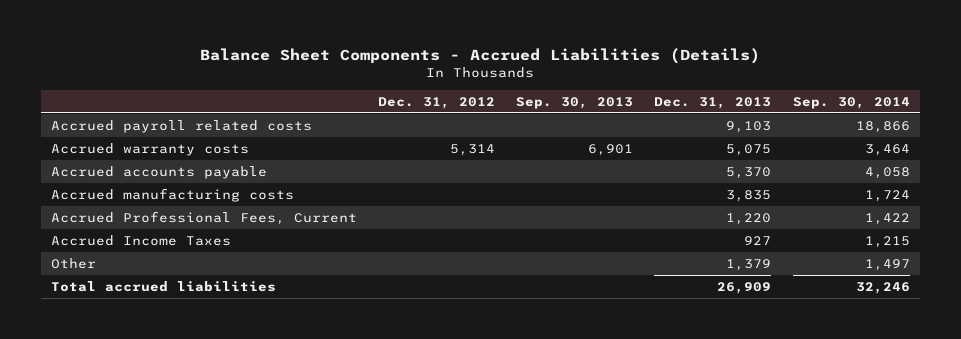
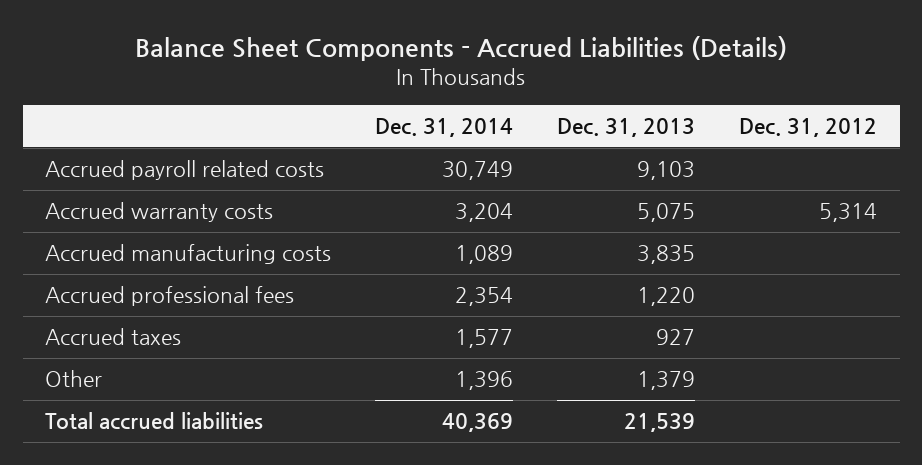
- | Dec. 31, 2012 | Sep. 30, 2013 | Dec. 31, 2013 | Sep. 30, 2014
+ | Dec. 31, 2014 | Dec. 31, 2013 | Dec. 31, 2012
- Accrued accounts payable | | | 5,370 | 4,058
- Accrued Professional Fees, Current | | | 1,220 | 1,422
- Accrued Income Taxes | | | 927 | 1,215
+ Accrued professional fees | 2,354 | 1,220 |
+ Accrued taxes | 1,577 | 927 |
- Total accrued liabilities | | | 26,909 | 32,246
+ Total accrued liabilities | 40,369 | 21,539 |

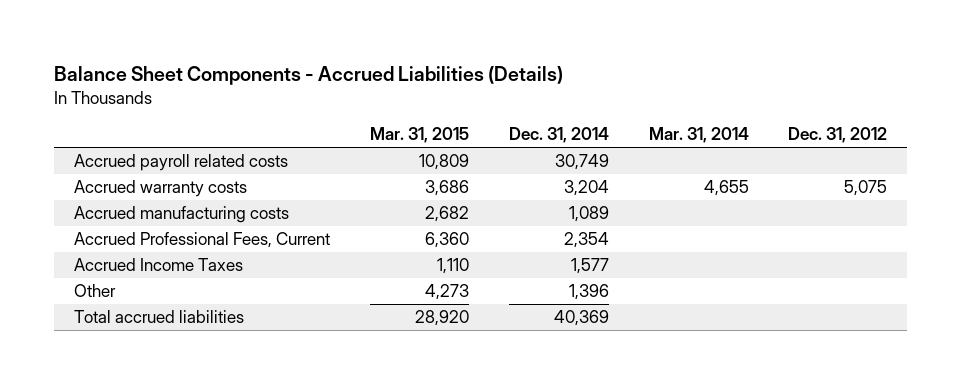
- | Dec. 31, 2014 | Dec. 31, 2013 | Dec. 31, 2012
+ | Mar. 31, 2015 | Dec. 31, 2014 | Mar. 31, 2014 | Dec. 31, 2012
- Accrued warranty costs | 3,204 | 5,075 | 5,314
+ Accrued warranty costs | 3,686 | 3,204 | 4,655 | 5,075
- Accrued professional fees | 2,354 | 1,220 |
- Accrued taxes | 1,577 | 927 |
+ Accrued Professional Fees, Current | 6,360 | 2,354 | |
+ Accrued Income Taxes | 1,110 | 1,577 | |

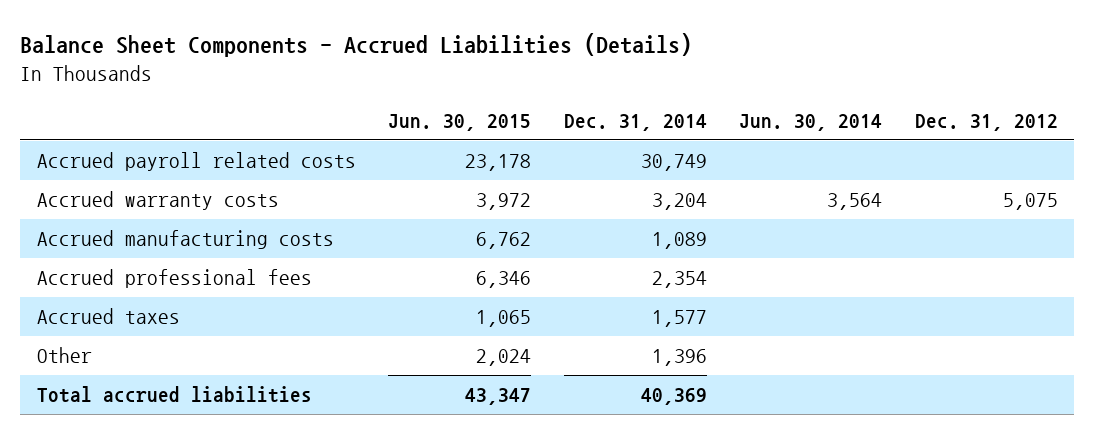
- | Mar. 31, 2015 | Dec. 31, 2014 | Mar. 31, 2014 | Dec. 31, 2012
+ | Jun. 30, 2015 | Dec. 31, 2014 | Jun. 30, 2014 | Dec. 31, 2012
- Accrued Professional Fees, Current | 6,360 | 2,354 | |
- Accrued Income Taxes | 1,110 | 1,577 | |
+ Accrued professional fees | 6,346 | 2,354 | |
+ Accrued taxes | 1,065 | 1,577 | |

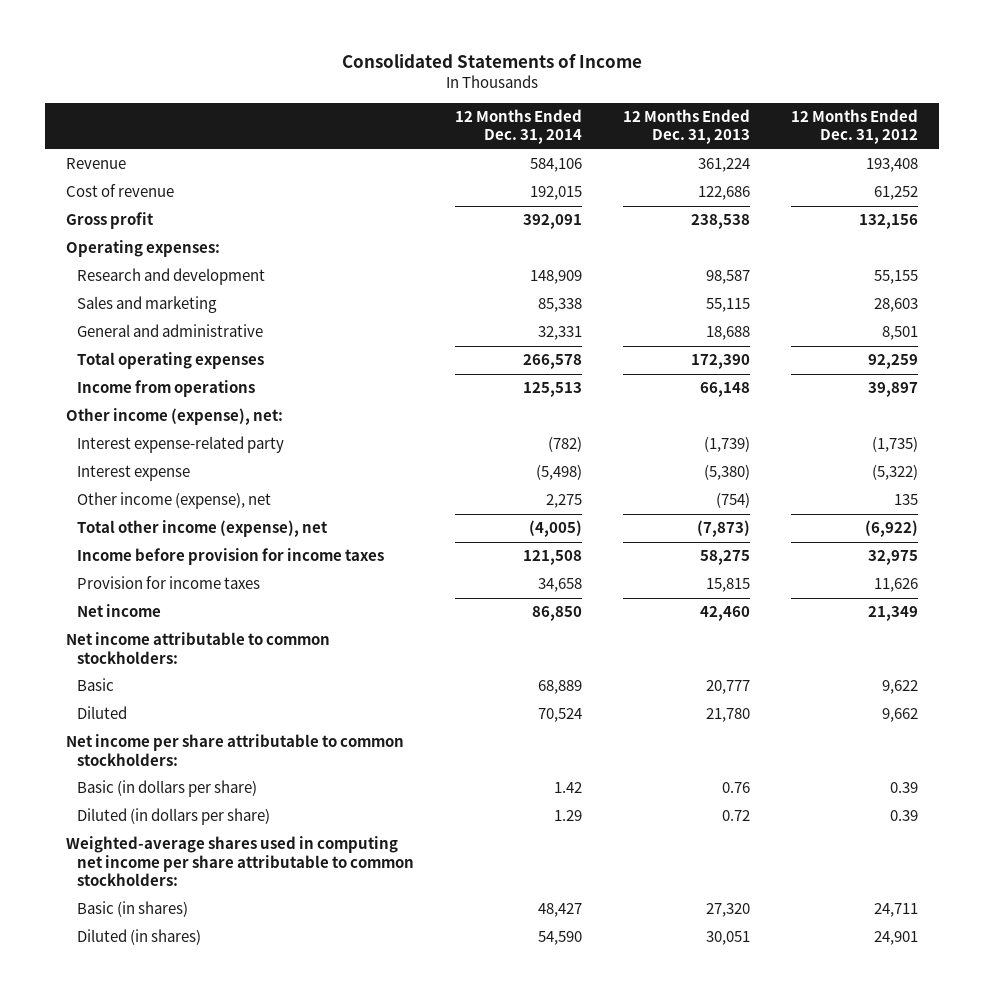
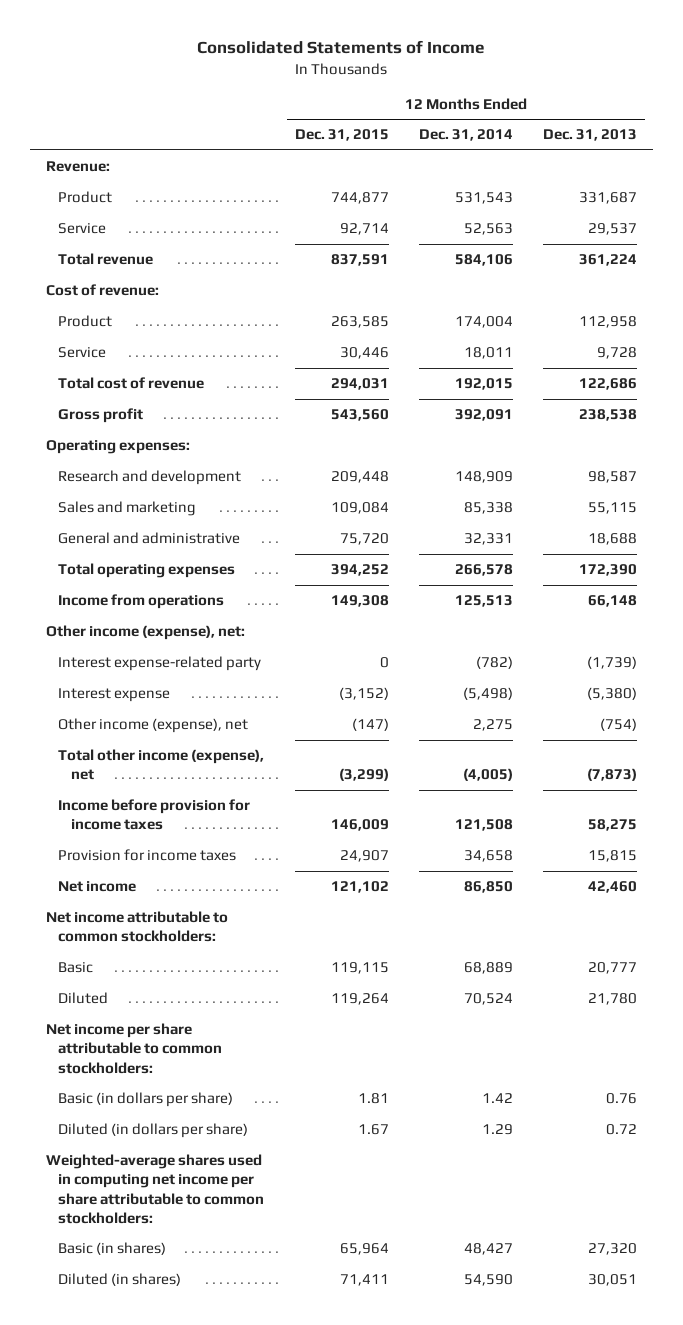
- | 12 Months Ended Dec. 31, 2014 | 12 Months Ended Dec. 31, 2013 | 12 Months Ended Dec. 31, 2012
+ | 12 Months Ended Dec. 31, 2015 | 12 Months Ended Dec. 31, 2014 | 12 Months Ended Dec. 31, 2013
- Revenue | 584,106 | 361,224 | 193,408
- Cost of revenue | 192,015 | 122,686 | 61,252
+ Revenue:
+ Product | 744,877 | 531,543 | 331,687
+ Service | 92,714 | 52,563 | 29,537
+ Total revenue | 837,591 | 584,106 | 361,224
+ Cost of revenue:
+ Product | 263,585 | 174,004 | 112,958
+ Service | 30,446 | 18,011 | 9,728
+ Total cost of revenue | 294,031 | 192,015 | 122,686

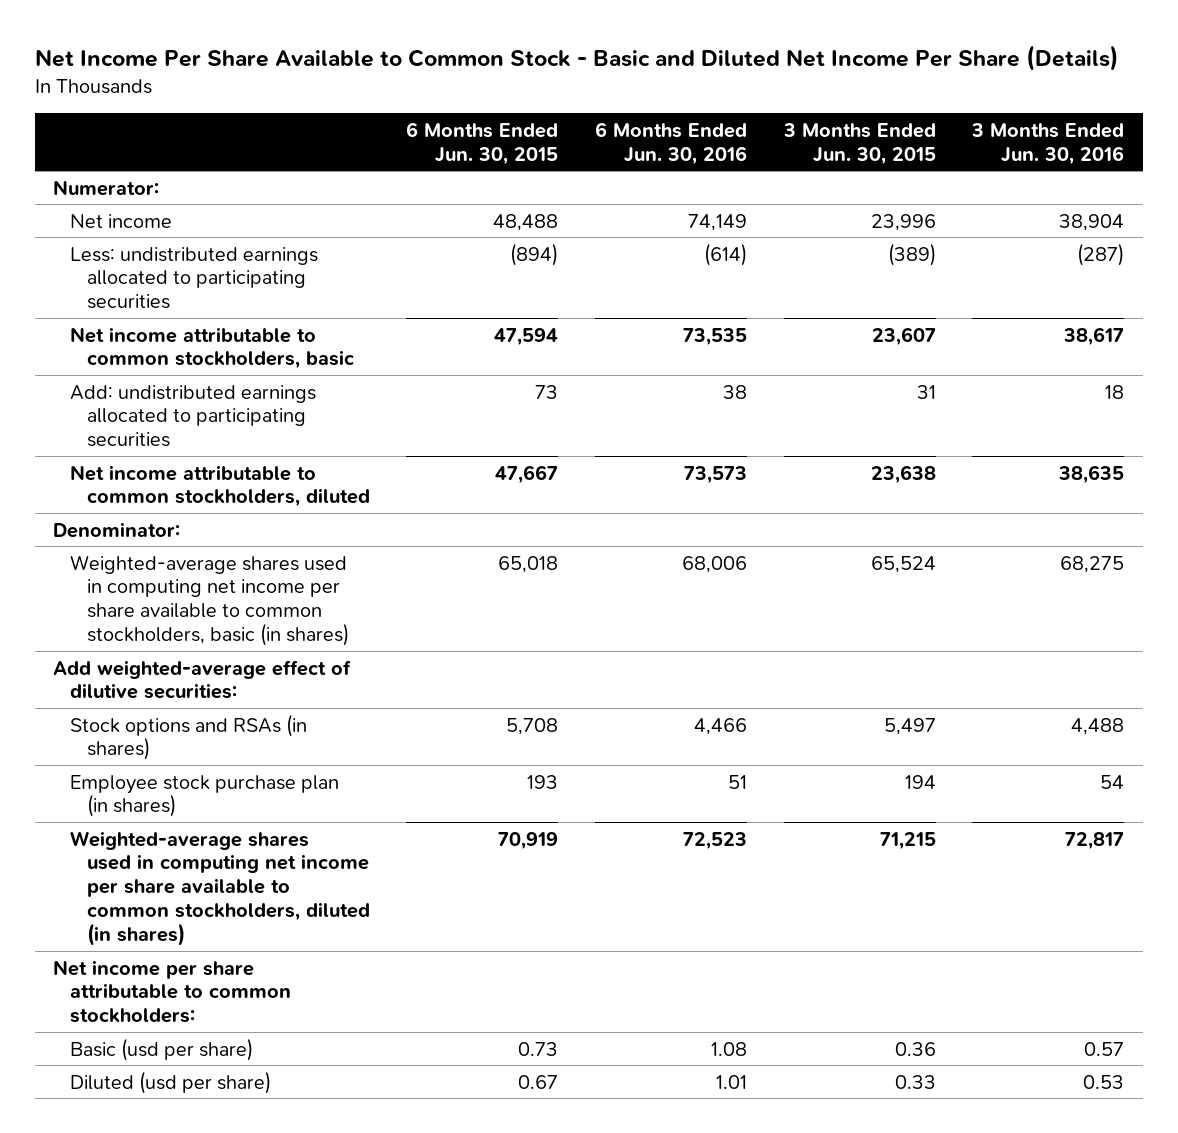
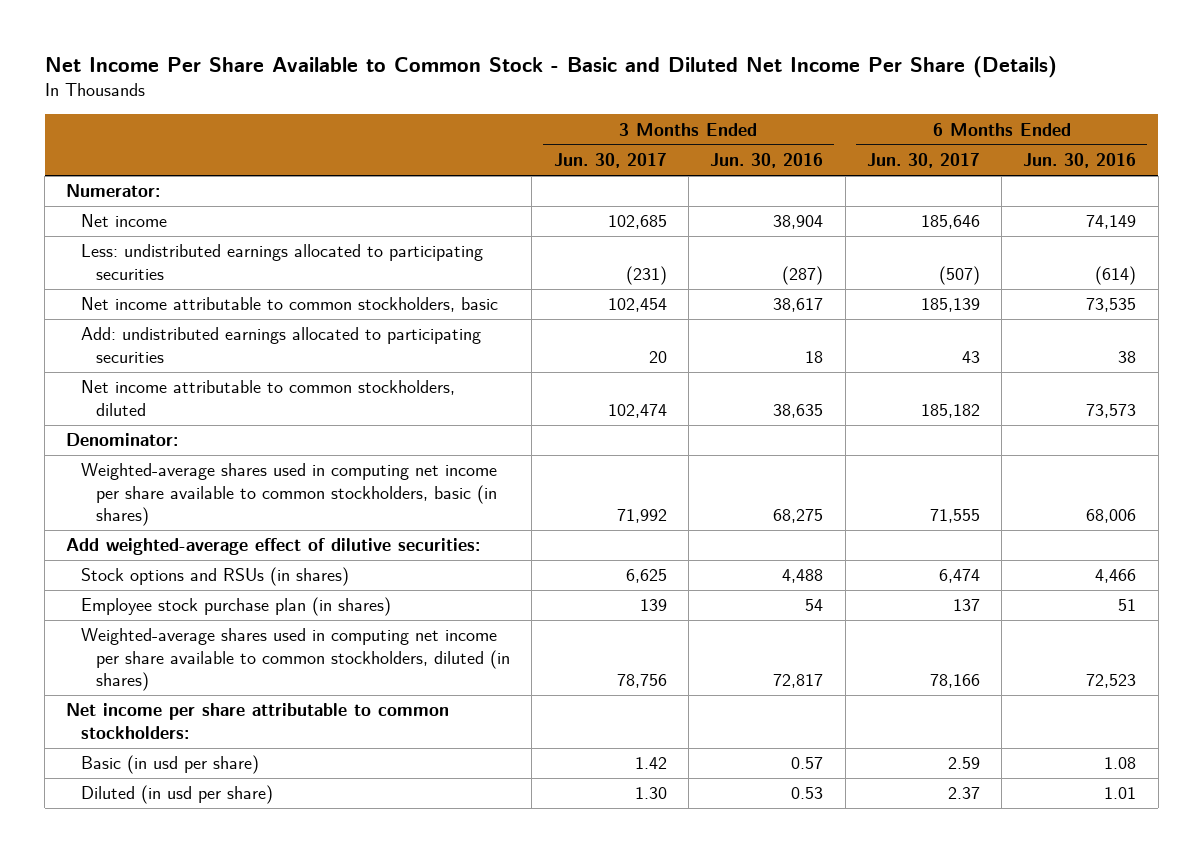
- | 6 Months Ended Jun. 30, 2015 | 6 Months Ended Jun. 30, 2016 | 3 Months Ended Jun. 30, 2015 | 3 Months Ended Jun. 30, 2016
+ | 3 Months Ended Jun. 30, 2017 | 3 Months Ended Jun. 30, 2016 | 6 Months Ended Jun. 30, 2017 | 6 Months Ended Jun. 30, 2016
- Stock options and RSAs (in shares) | 5,708 | 4,466 | 5,497 | 4,488
+ Stock options and RSUs (in shares) | 6,625 | 4,488 | 6,474 | 4,466
- Basic (usd per share) | 0.73 | 1.08 | 0.36 | 0.57
- Diluted (usd per share) | 0.67 | 1.01 | 0.33 | 0.53
+ Basic (in usd per share) | 1.42 | 0.57 | 2.59 | 1.08
+ Diluted (in usd per share) | 1.30 | 0.53 | 2.37 | 1.01

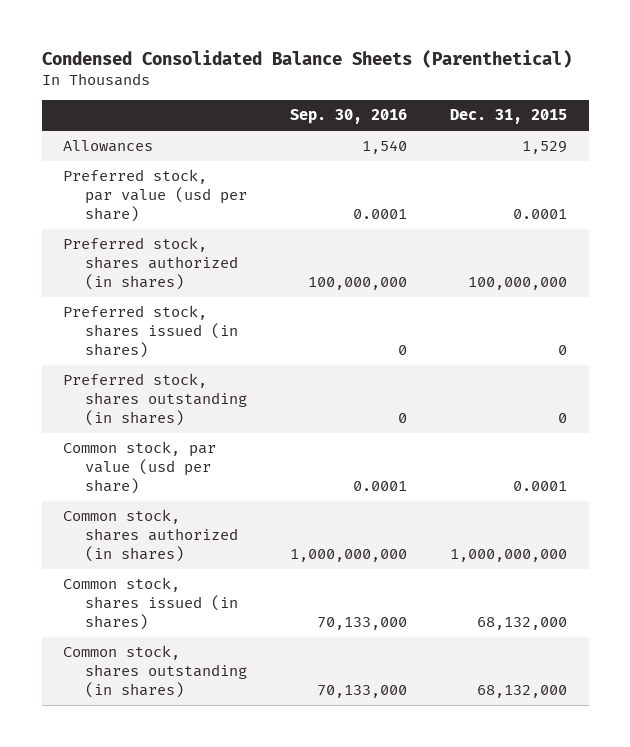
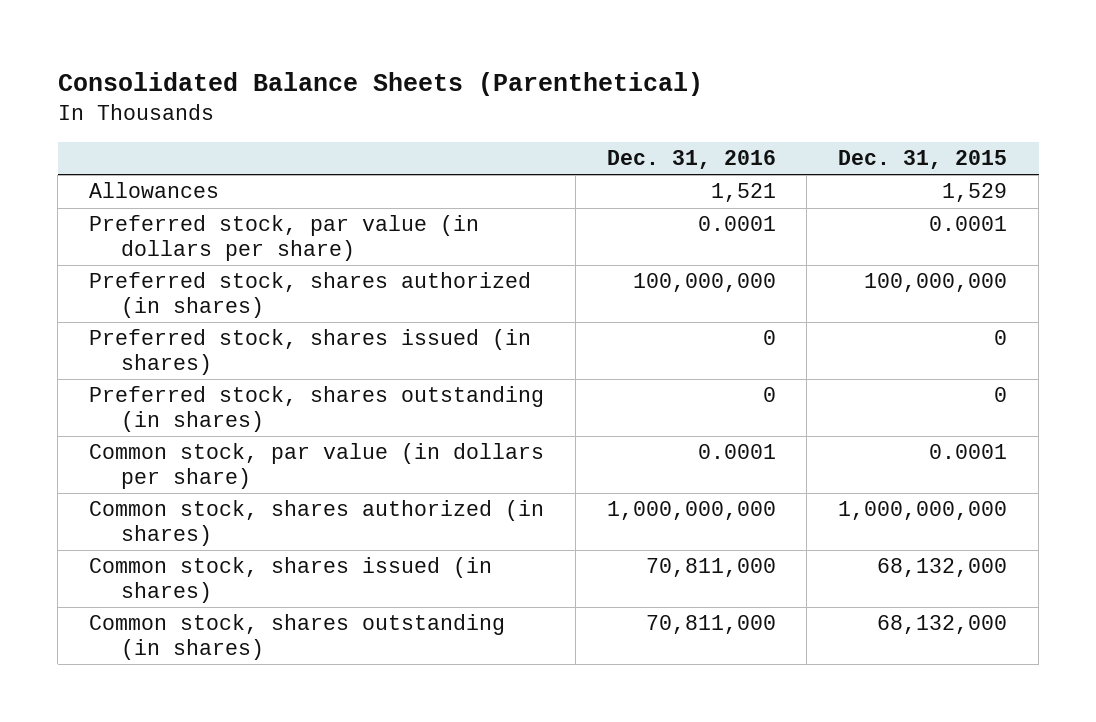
- Condensed Consolidated Balance Sheets (Parenthetical)
+ Consolidated Balance Sheets (Parenthetical)
- | Sep. 30, 2016 | Dec. 31, 2015
+ | Dec. 31, 2016 | Dec. 31, 2015
- Preferred stock, par value (usd per share) | 0.0001 | 0.0001
+ Preferred stock, par value (in dollars per share) | 0.0001 | 0.0001
- Common stock, par value (usd per share) | 0.0001 | 0.0001
+ Common stock, par value (in dollars per share) | 0.0001 | 0.0001

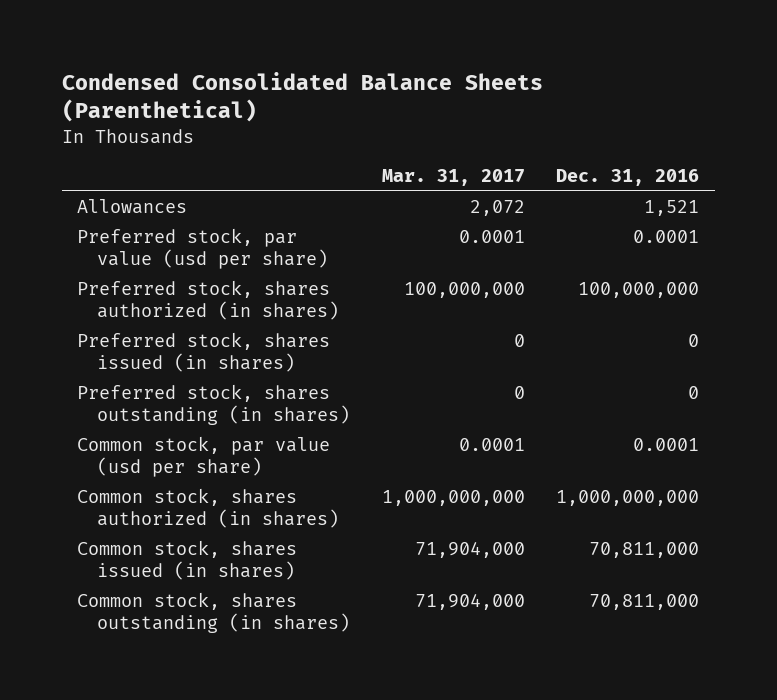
- Consolidated Balance Sheets (Parenthetical)
+ Condensed Consolidated Balance Sheets (Parenthetical)
- | Dec. 31, 2016 | Dec. 31, 2015
+ | Mar. 31, 2017 | Dec. 31, 2016
- Preferred stock, par value (in dollars per share) | 0.0001 | 0.0001
+ Preferred stock, par value (usd per share) | 0.0001 | 0.0001
- Common stock, par value (in dollars per share) | 0.0001 | 0.0001
+ Common stock, par value (usd per share) | 0.0001 | 0.0001

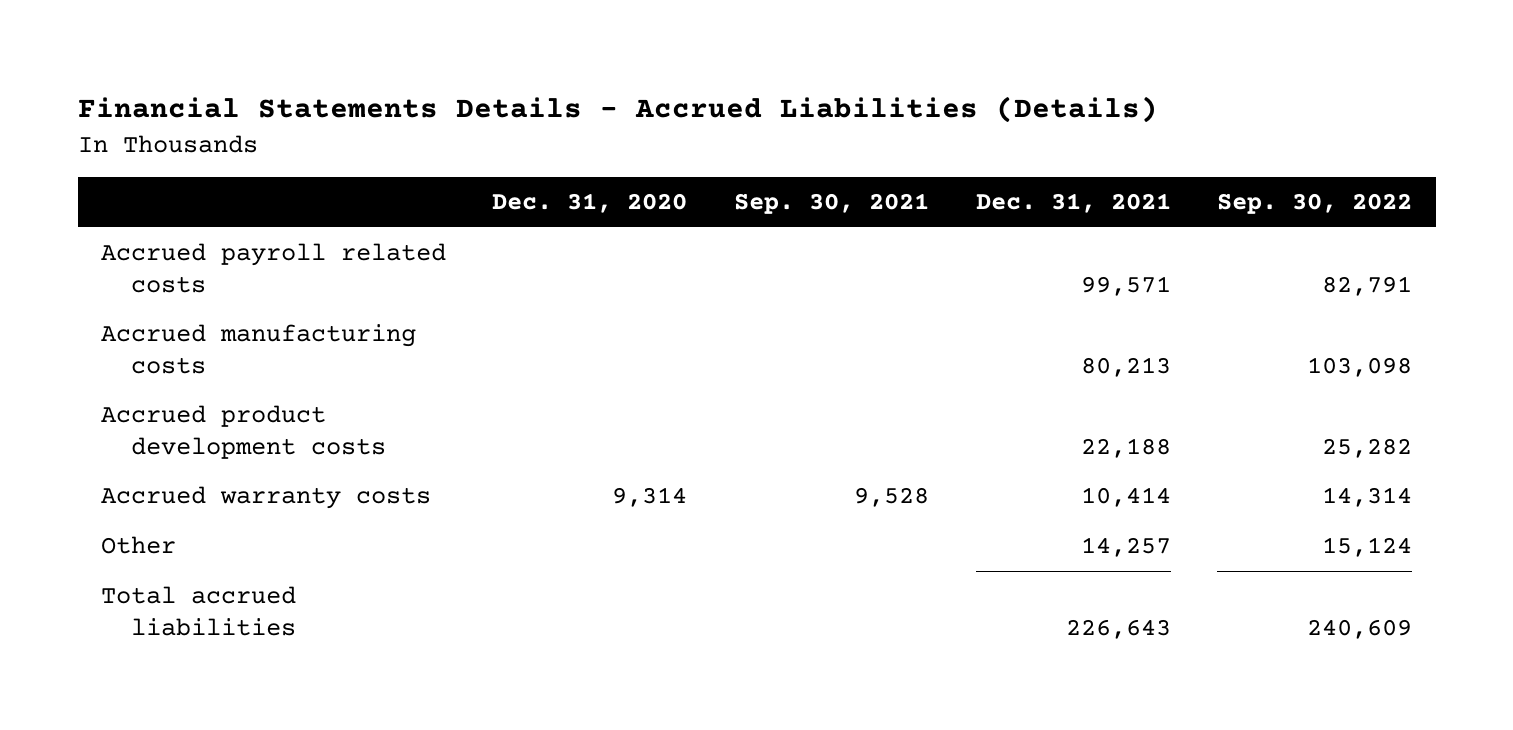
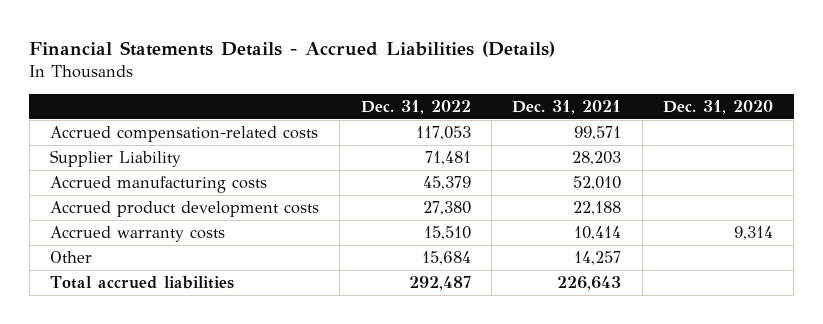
- | Dec. 31, 2020 | Sep. 30, 2021 | Dec. 31, 2021 | Sep. 30, 2022
+ | Dec. 31, 2022 | Dec. 31, 2021 | Dec. 31, 2020
- Accrued payroll related costs | | | 99,571 | 82,791
- Accrued manufacturing costs | | | 80,213 | 103,098
+ Accrued compensation-related costs | 117,053 | 99,571 |
+ Supplier Liability | 71,481 | 28,203 |
+ Accrued manufacturing costs | 45,379 | 52,010 |

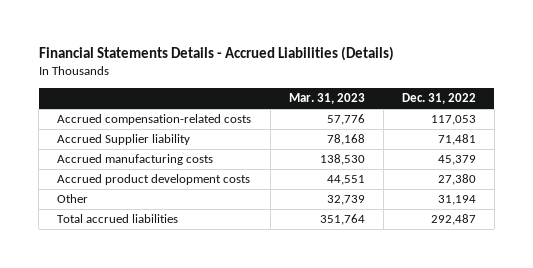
- | Dec. 31, 2022 | Dec. 31, 2021 | Dec. 31, 2020
+ | Mar. 31, 2023 | Dec. 31, 2022
- Supplier Liability | 71,481 | 28,203 |
+ Accrued Supplier liability | 78,168 | 71,481
- Accrued warranty costs | 15,510 | 10,414 | 9,314
- Other | 15,684 | 14,257 |
+ Other | 32,739 | 31,194

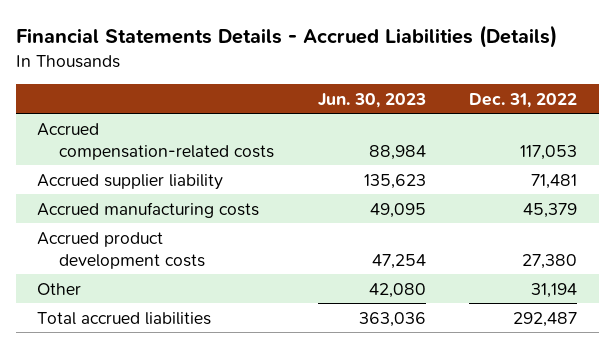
- | Mar. 31, 2023 | Dec. 31, 2022
+ | Jun. 30, 2023 | Dec. 31, 2022
- Accrued Supplier liability | 78,168 | 71,481
+ Accrued supplier liability | 135,623 | 71,481

